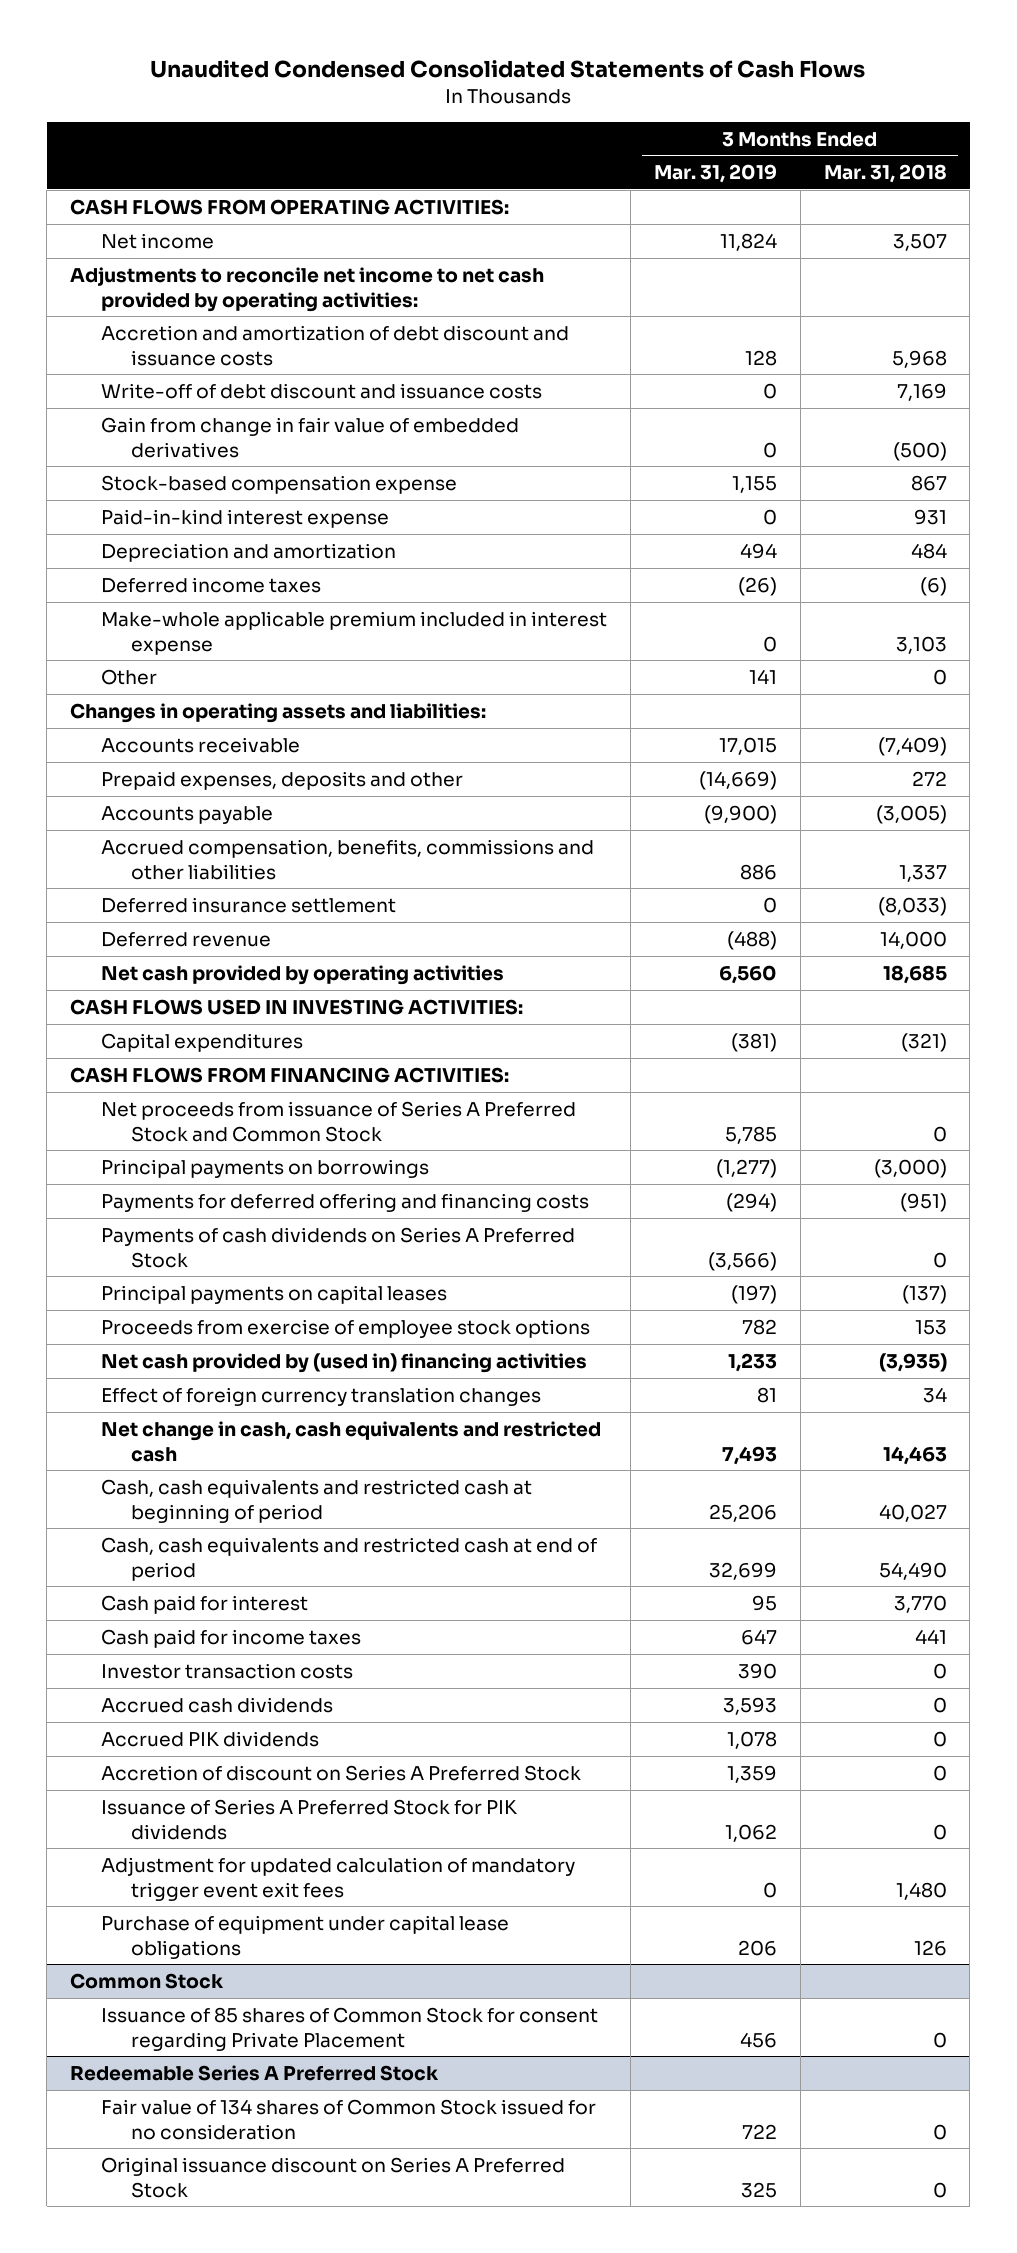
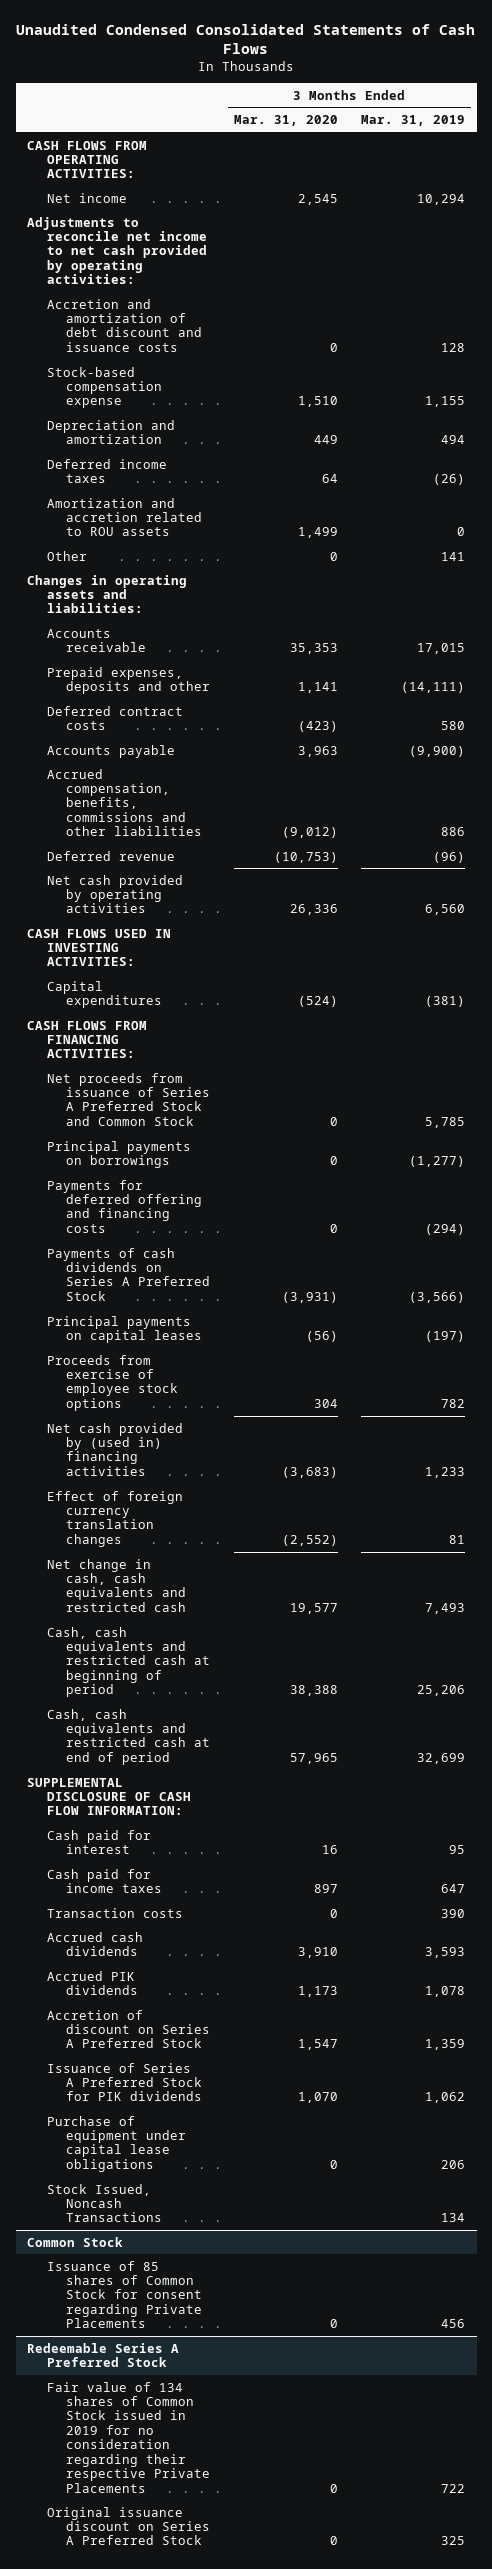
- | 3 Months Ended Mar. 31, 2019 | 3 Months Ended Mar. 31, 2018
+ | 3 Months Ended Mar. 31, 2020 | 3 Months Ended Mar. 31, 2019
- Net income | 11,824 | 3,507
+ Net income | 2,545 | 10,294
- Write-off of debt discount and issuance costs | 0 | 7,169
- Gain from change in fair value of embedded derivatives | 0 | (500)
- Paid-in-kind interest expense | 0 | 931
- Make-whole applicable premium included in interest expense | 0 | 3,103
+ Amortization and accretion related to ROU assets | 1,499 | 0
- Prepaid expenses, deposits and other | (14,669) | 272
+ Prepaid expenses, deposits and other | 1,141 | (14,111)
+ Deferred contract costs | (423) | 580
- Deferred insurance settlement | 0 | (8,033)
- Deferred revenue | (488) | 14,000
+ Deferred revenue | (10,753) | (96)
+ SUPPLEMENTAL DISCLOSURE OF CASH FLOW INFORMATION:
- Investor transaction costs | 390 | 0
+ Transaction costs | 0 | 390
- Adjustment for updated calculation of mandatory trigger event exit fees | 0 | 1,480
+ Stock Issued, Noncash Transactions | | 134
@ Common Stock
- Issuance of 85 shares of Common Stock for consent regarding Private Placement | 456 | 0
+ Issuance of 85 shares of Common Stock for consent regarding Private Placements | 0 | 456
@ Redeemable Series A Preferred Stock
- Fair value of 134 shares of Common Stock issued for no consideration | 722 | 0
+ Fair value of 134 shares of Common Stock issued in 2019 for no consideration regarding their respective Private Placements | 0 | 722

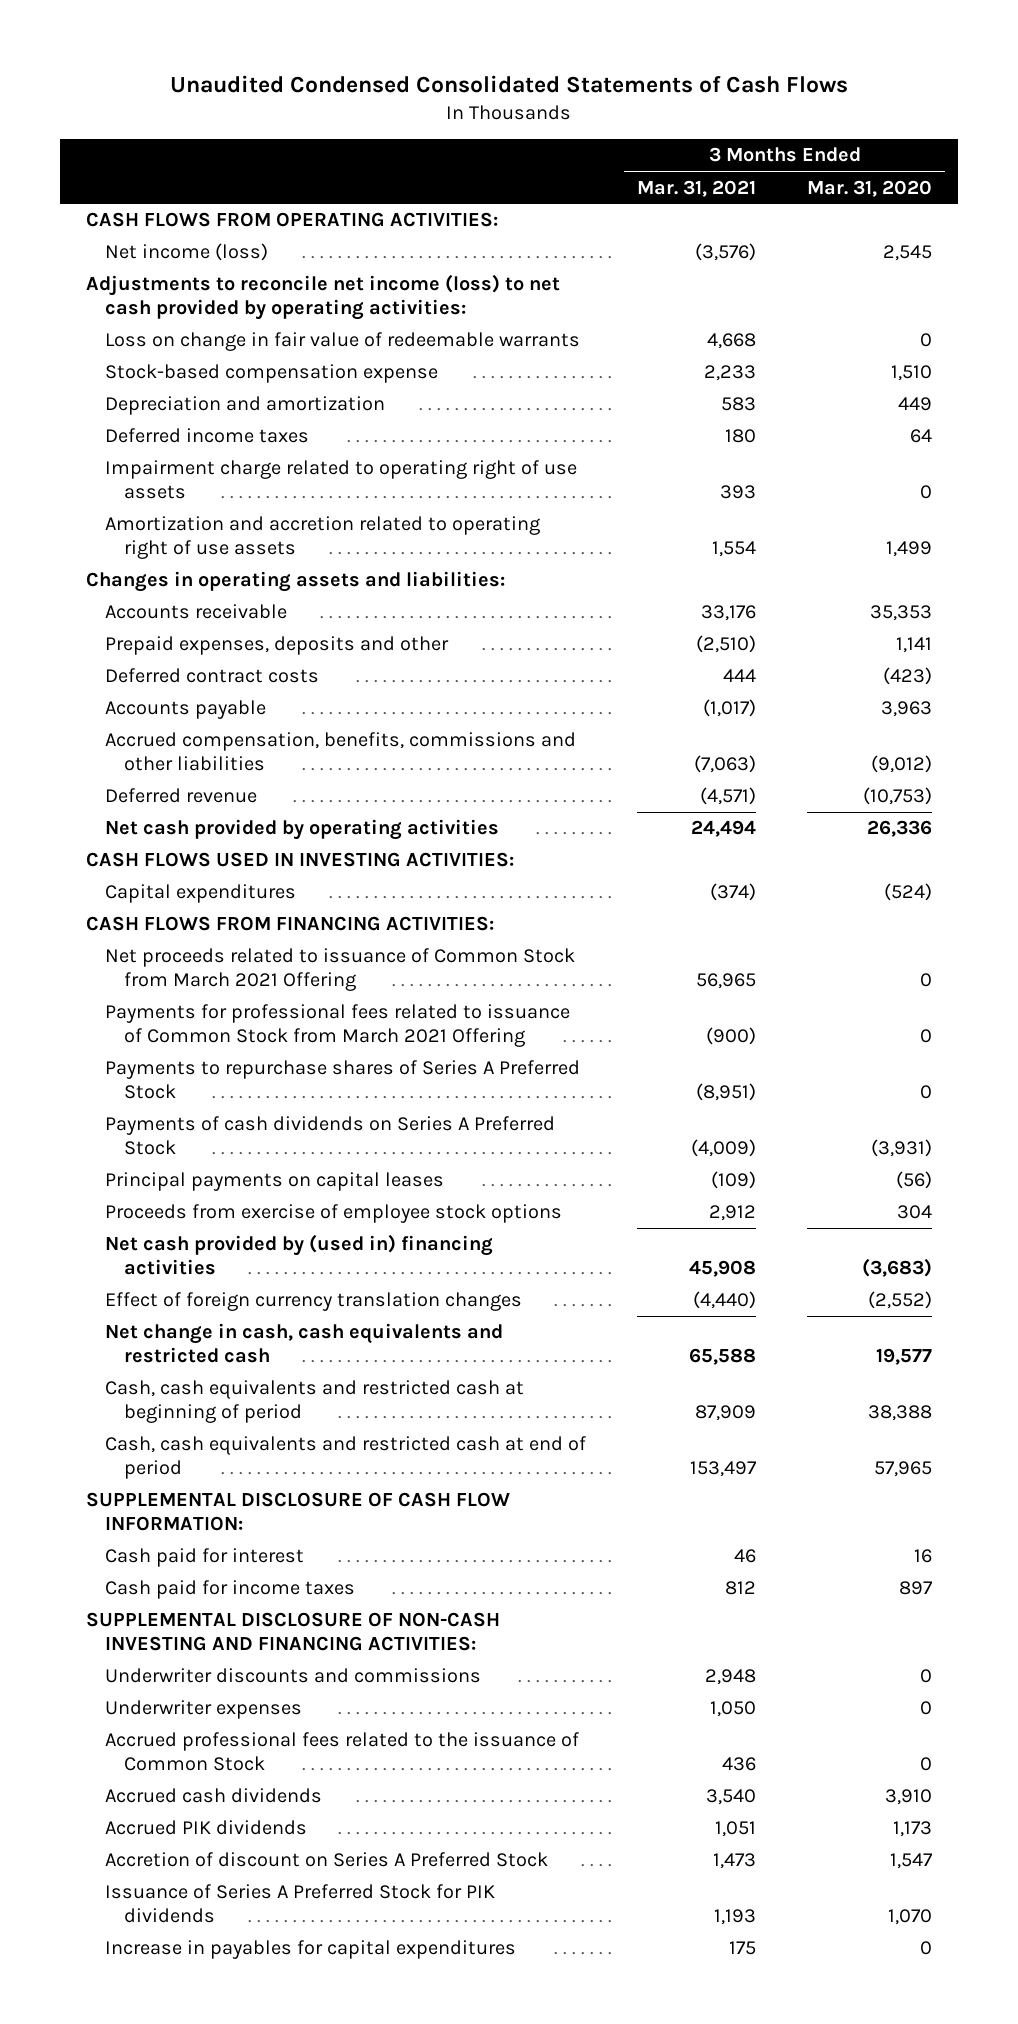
- | 3 Months Ended Mar. 31, 2020 | 3 Months Ended Mar. 31, 2019
+ | 3 Months Ended Mar. 31, 2021 | 3 Months Ended Mar. 31, 2020
- Net income | 2,545 | 10,294
- Adjustments to reconcile net income to net cash provided by operating activities:
- Accretion and amortization of debt discount and issuance costs | 0 | 128
+ Net income (loss) | (3,576) | 2,545
+ Adjustments to reconcile net income (loss) to net cash provided by operating activities:
+ Loss on change in fair value of redeemable warrants | 4,668 | 0
- Amortization and accretion related to ROU assets | 1,499 | 0
- Other | 0 | 141
+ Impairment charge related to operating right of use assets | 393 | 0
+ Amortization and accretion related to operating right of use assets | 1,554 | 1,499
- Net proceeds from issuance of Series A Preferred Stock and Common Stock | 0 | 5,785
- Principal payments on borrowings | 0 | (1,277)
- Payments for deferred offering and financing costs | 0 | (294)
+ Net proceeds related to issuance of Common Stock from March 2021 Offering | 56,965 | 0
+ Payments for professional fees related to issuance of Common Stock from March 2021 Offering | (900) | 0
+ Payments to repurchase shares of Series A Preferred Stock | (8,951) | 0
- Transaction costs | 0 | 390
+ SUPPLEMENTAL DISCLOSURE OF NON-CASH INVESTING AND FINANCING ACTIVITIES:
+ Underwriter discounts and commissions | 2,948 | 0
+ Underwriter expenses | 1,050 | 0
+ Accrued professional fees related to the issuance of Common Stock | 436 | 0
- Purchase of equipment under capital lease obligations | 0 | 206
- Stock Issued, Noncash Transactions | | 134
- Common Stock
- Issuance of 85 shares of Common Stock for consent regarding Private Placements | 0 | 456
- Redeemable Series A Preferred Stock
- Fair value of 134 shares of Common Stock issued in 2019 for no consideration regarding their respective Private Placements | 0 | 722
- Original issuance discount on Series A Preferred Stock | 0 | 325
+ Increase in payables for capital expenditures | 175 | 0

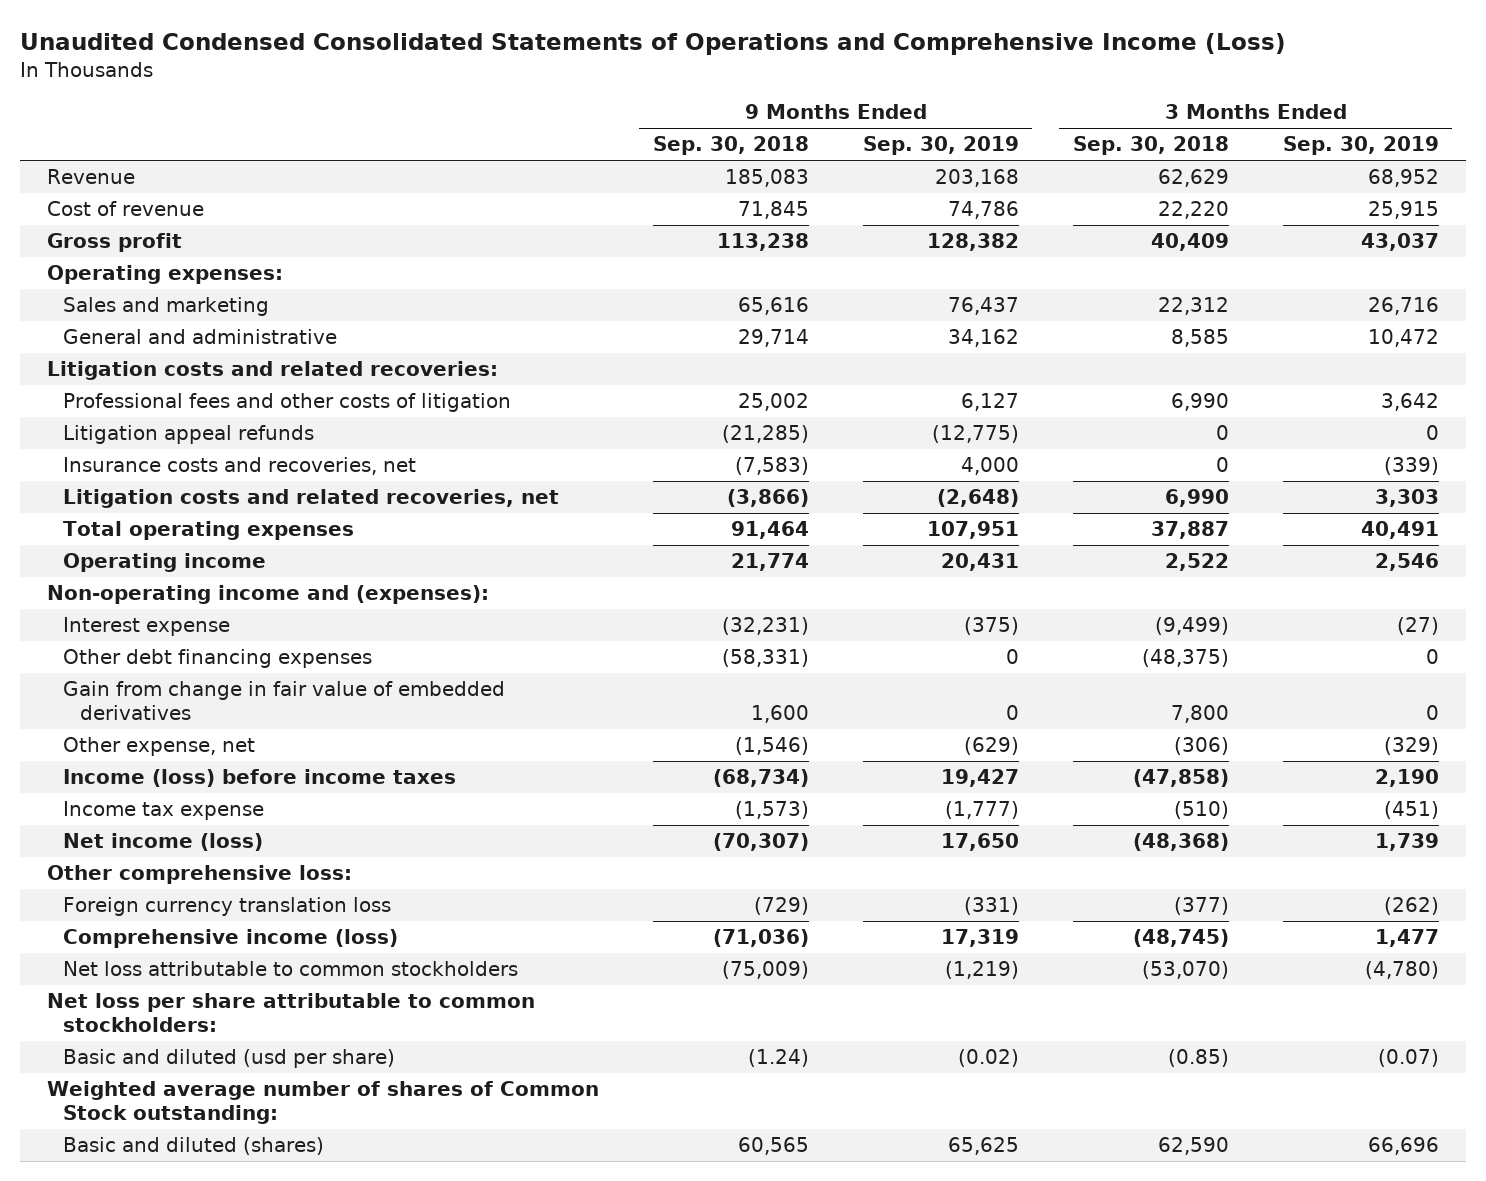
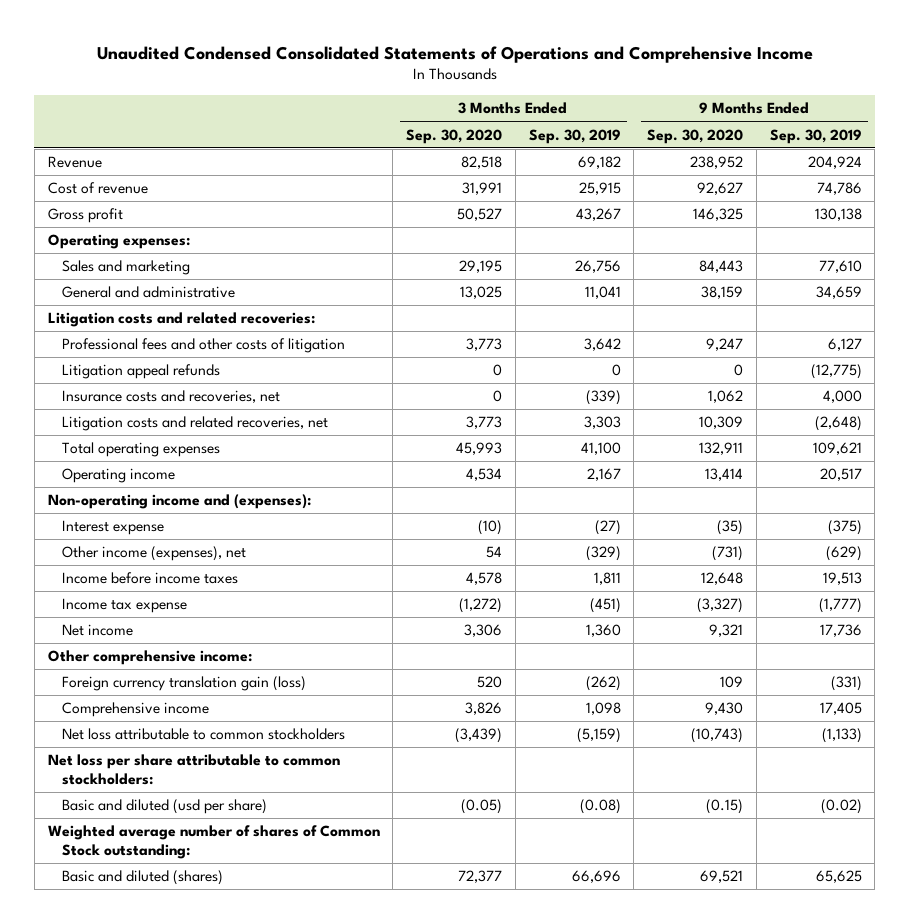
- Unaudited Condensed Consolidated Statements of Operations and Comprehensive Income (Loss)
+ Unaudited Condensed Consolidated Statements of Operations and Comprehensive Income
- | 9 Months Ended Sep. 30, 2018 | 9 Months Ended Sep. 30, 2019 | 3 Months Ended Sep. 30, 2018 | 3 Months Ended Sep. 30, 2019
+ | 3 Months Ended Sep. 30, 2020 | 3 Months Ended Sep. 30, 2019 | 9 Months Ended Sep. 30, 2020 | 9 Months Ended Sep. 30, 2019
- Revenue | 185,083 | 203,168 | 62,629 | 68,952
+ Revenue | 82,518 | 69,182 | 238,952 | 204,924
- Gross profit | 113,238 | 128,382 | 40,409 | 43,037
+ Gross profit | 50,527 | 43,267 | 146,325 | 130,138
- Sales and marketing | 65,616 | 76,437 | 22,312 | 26,716
- General and administrative | 29,714 | 34,162 | 8,585 | 10,472
+ Sales and marketing | 29,195 | 26,756 | 84,443 | 77,610
+ General and administrative | 13,025 | 11,041 | 38,159 | 34,659
- Total operating expenses | 91,464 | 107,951 | 37,887 | 40,491
- Operating income | 21,774 | 20,431 | 2,522 | 2,546
+ Total operating expenses | 45,993 | 41,100 | 132,911 | 109,621
+ Operating income | 4,534 | 2,167 | 13,414 | 20,517
- Other debt financing expenses | (58,331) | 0 | (48,375) | 0
- Gain from change in fair value of embedded derivatives | 1,600 | 0 | 7,800 | 0
- Other expense, net | (1,546) | (629) | (306) | (329)
- Income (loss) before income taxes | (68,734) | 19,427 | (47,858) | 2,190
+ Other income (expenses), net | 54 | (329) | (731) | (629)
+ Income before income taxes | 4,578 | 1,811 | 12,648 | 19,513
- Net income (loss) | (70,307) | 17,650 | (48,368) | 1,739
- Other comprehensive loss:
- Foreign currency translation loss | (729) | (331) | (377) | (262)
- Comprehensive income (loss) | (71,036) | 17,319 | (48,745) | 1,477
- Net loss attributable to common stockholders | (75,009) | (1,219) | (53,070) | (4,780)
+ Net income | 3,306 | 1,360 | 9,321 | 17,736
+ Other comprehensive income:
+ Foreign currency translation gain (loss) | 520 | (262) | 109 | (331)
+ Comprehensive income | 3,826 | 1,098 | 9,430 | 17,405
+ Net loss attributable to common stockholders | (3,439) | (5,159) | (10,743) | (1,133)
- Basic and diluted (usd per share) | (1.24) | (0.02) | (0.85) | (0.07)
+ Basic and diluted (usd per share) | (0.05) | (0.08) | (0.15) | (0.02)

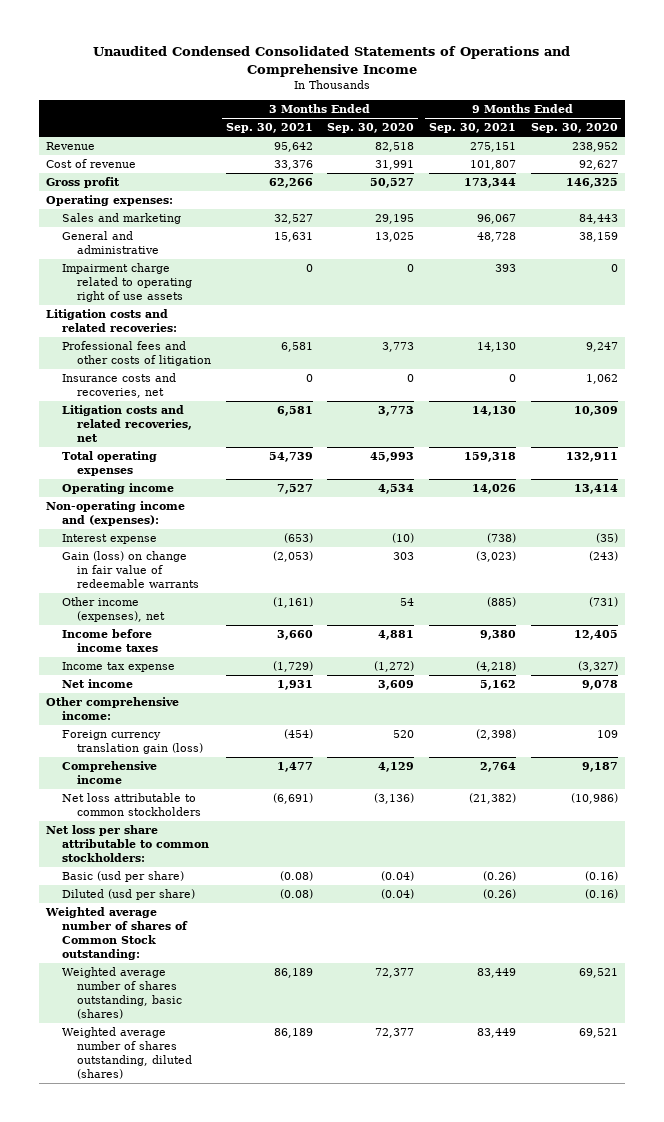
- | 3 Months Ended Sep. 30, 2020 | 3 Months Ended Sep. 30, 2019 | 9 Months Ended Sep. 30, 2020 | 9 Months Ended Sep. 30, 2019
+ | 3 Months Ended Sep. 30, 2021 | 3 Months Ended Sep. 30, 2020 | 9 Months Ended Sep. 30, 2021 | 9 Months Ended Sep. 30, 2020
+ Impairment charge related to operating right of use assets | 0 | 0 | 393 | 0
- Litigation appeal refunds | 0 | 0 | 0 | (12,775)
+ Gain (loss) on change in fair value of redeemable warrants | (2,053) | 303 | (3,023) | (243)
- Income before income taxes | 4,578 | 1,811 | 12,648 | 19,513
+ Income before income taxes | 3,660 | 4,881 | 9,380 | 12,405
- Net income | 3,306 | 1,360 | 9,321 | 17,736
+ Net income | 1,931 | 3,609 | 5,162 | 9,078
- Comprehensive income | 3,826 | 1,098 | 9,430 | 17,405
- Net loss attributable to common stockholders | (3,439) | (5,159) | (10,743) | (1,133)
+ Comprehensive income | 1,477 | 4,129 | 2,764 | 9,187
+ Net loss attributable to common stockholders | (6,691) | (3,136) | (21,382) | (10,986)
- Basic and diluted (usd per share) | (0.05) | (0.08) | (0.15) | (0.02)
+ Basic (usd per share) | (0.08) | (0.04) | (0.26) | (0.16)
+ Diluted (usd per share) | (0.08) | (0.04) | (0.26) | (0.16)
- Basic and diluted (shares) | 72,377 | 66,696 | 69,521 | 65,625
+ Weighted average number of shares outstanding, basic (shares) | 86,189 | 72,377 | 83,449 | 69,521
+ Weighted average number of shares outstanding, diluted (shares) | 86,189 | 72,377 | 83,449 | 69,521

